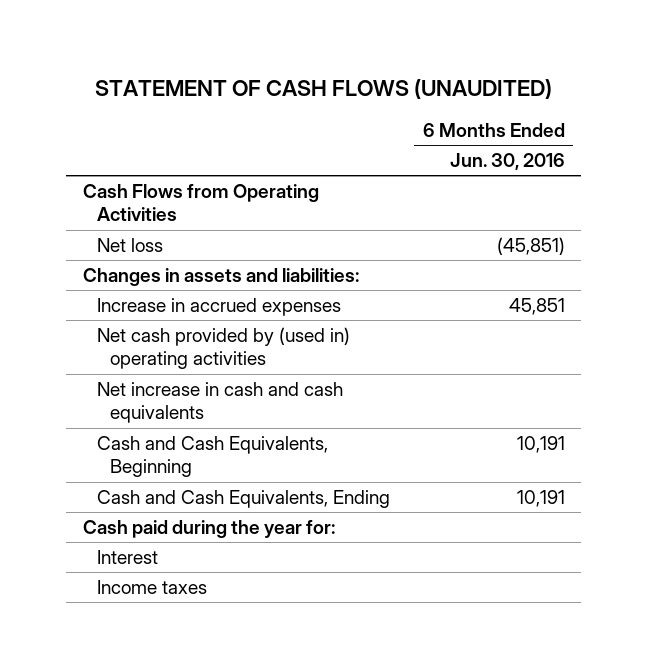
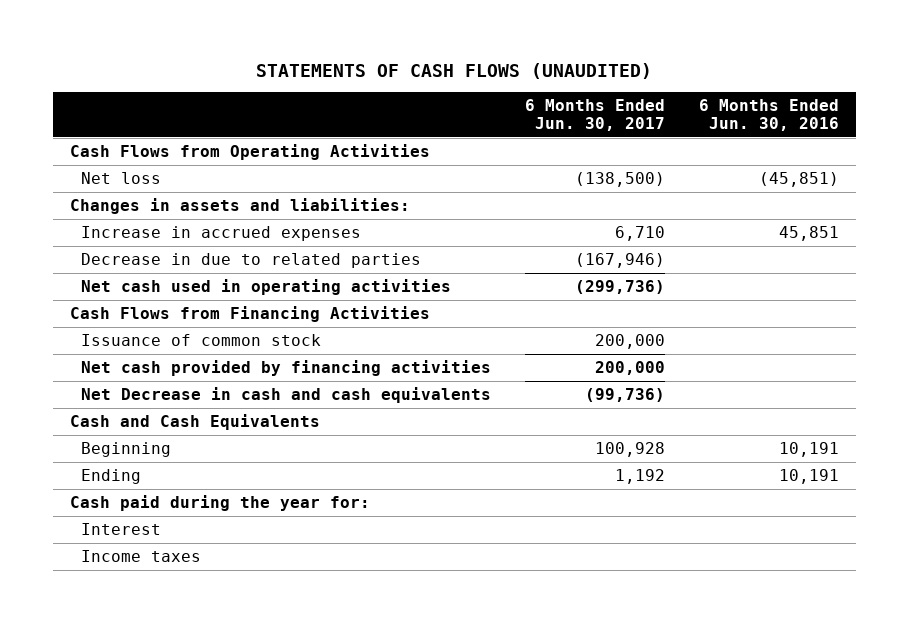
- STATEMENT OF CASH FLOWS (UNAUDITED)
+ STATEMENTS OF CASH FLOWS (UNAUDITED)
- | 6 Months Ended Jun. 30, 2016
+ | 6 Months Ended Jun. 30, 2017 | 6 Months Ended Jun. 30, 2016
- Net cash provided by (used in) operating activities
- Net increase in cash and cash equivalents
- Cash and Cash Equivalents, Beginning | 10,191
- Cash and Cash Equivalents, Ending | 10,191
+ Decrease in due to related parties | (167,946) |
+ Net cash used in operating activities | (299,736) |
+ Cash Flows from Financing Activities
+ Issuance of common stock | 200,000 |
+ Net cash provided by financing activities | 200,000 |
+ Net Decrease in cash and cash equivalents | (99,736) |
+ Cash and Cash Equivalents
+ Beginning | 100,928 | 10,191
+ Ending | 1,192 | 10,191

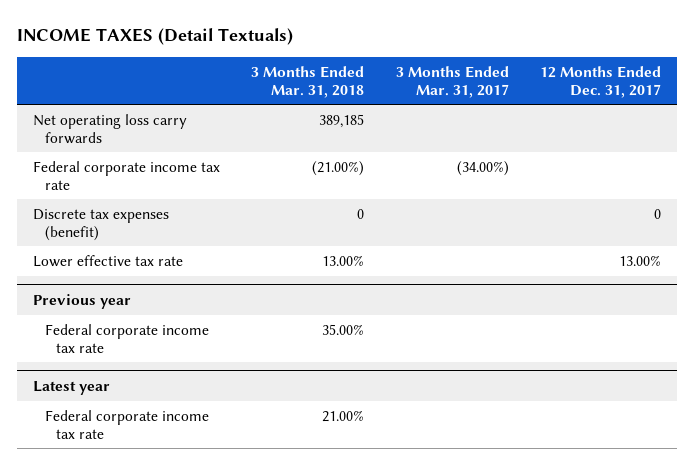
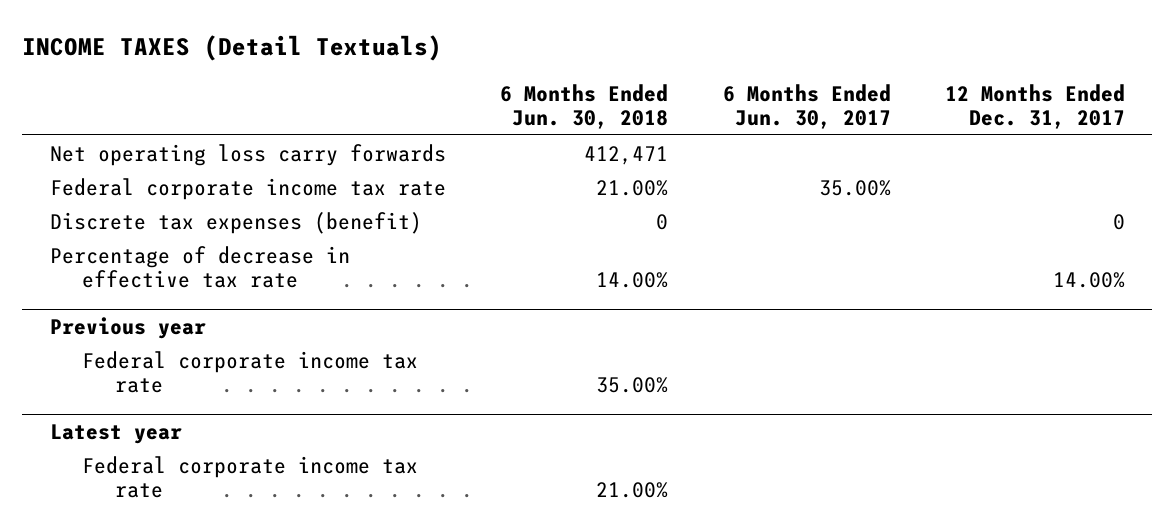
- | 3 Months Ended Mar. 31, 2018 | 3 Months Ended Mar. 31, 2017 | 12 Months Ended Dec. 31, 2017
+ | 6 Months Ended Jun. 30, 2018 | 6 Months Ended Jun. 30, 2017 | 12 Months Ended Dec. 31, 2017
- Lower effective tax rate | 13.00% | | 13.00%
+ Percentage of decrease in effective tax rate | 14.00% | | 14.00%

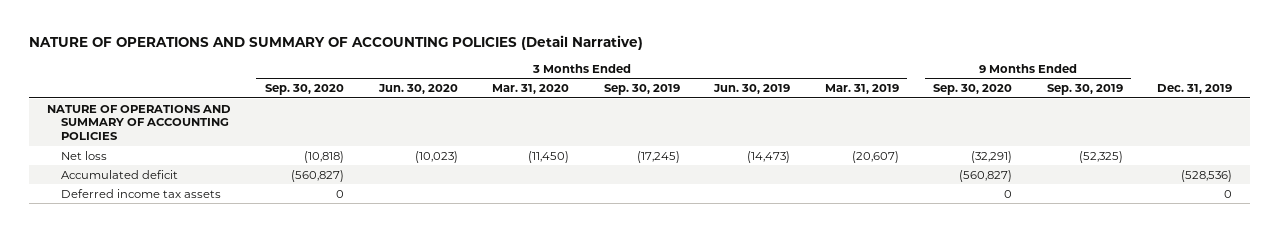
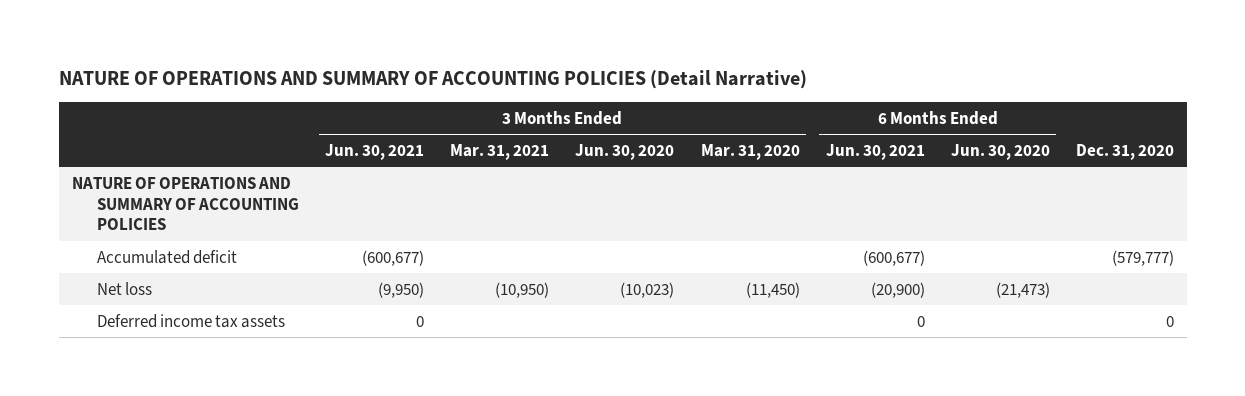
- | 3 Months Ended Sep. 30, 2020 | 3 Months Ended Jun. 30, 2020 | 3 Months Ended Mar. 31, 2020 | 3 Months Ended Sep. 30, 2019 | 3 Months Ended Jun. 30, 2019 | 3 Months Ended Mar. 31, 2019 | 9 Months Ended Sep. 30, 2020 | 9 Months Ended Sep. 30, 2019 | Dec. 31, 2019
+ | 3 Months Ended Jun. 30, 2021 | 3 Months Ended Mar. 31, 2021 | 3 Months Ended Jun. 30, 2020 | 3 Months Ended Mar. 31, 2020 | 6 Months Ended Jun. 30, 2021 | 6 Months Ended Jun. 30, 2020 | Dec. 31, 2020
moved down: Net loss | (9,950) | (10,950) | (10,023) | (11,450) | (20,900) | (21,473) |

